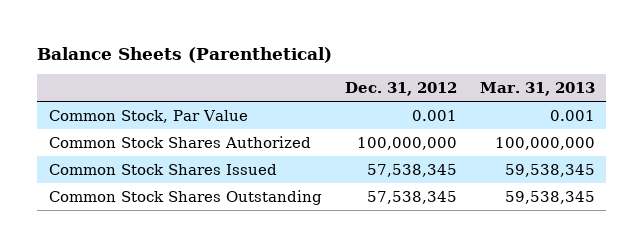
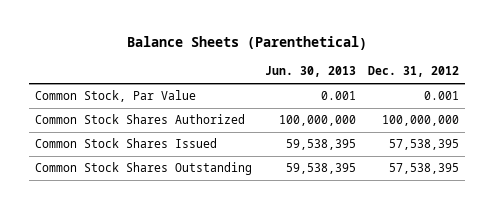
- | Dec. 31, 2012 | Mar. 31, 2013
+ | Jun. 30, 2013 | Dec. 31, 2012
- Common Stock Shares Issued | 57,538,345 | 59,538,345
- Common Stock Shares Outstanding | 57,538,345 | 59,538,345
+ Common Stock Shares Issued | 59,538,395 | 57,538,395
+ Common Stock Shares Outstanding | 59,538,395 | 57,538,395

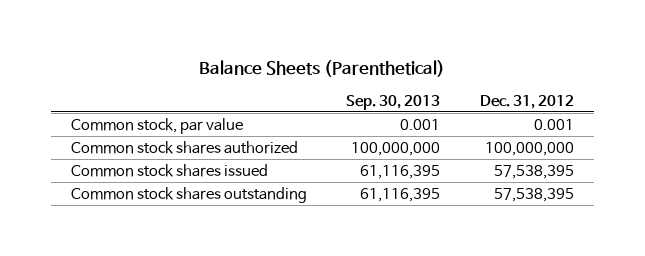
- | Jun. 30, 2013 | Dec. 31, 2012
+ | Sep. 30, 2013 | Dec. 31, 2012
- Common Stock, Par Value | 0.001 | 0.001
- Common Stock Shares Authorized | 100,000,000 | 100,000,000
- Common Stock Shares Issued | 59,538,395 | 57,538,395
- Common Stock Shares Outstanding | 59,538,395 | 57,538,395
+ Common stock, par value | 0.001 | 0.001
+ Common stock shares authorized | 100,000,000 | 100,000,000
+ Common stock shares issued | 61,116,395 | 57,538,395
+ Common stock shares outstanding | 61,116,395 | 57,538,395

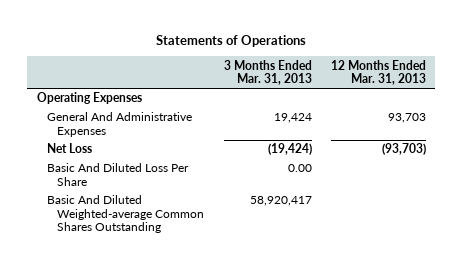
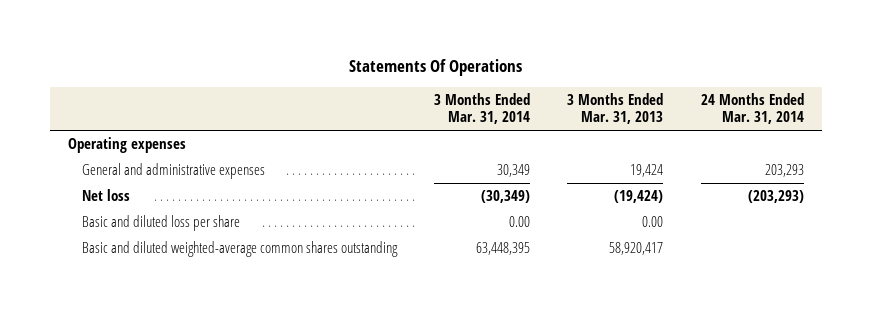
- Statements of Operations
+ Statements Of Operations
- | 3 Months Ended Mar. 31, 2013 | 12 Months Ended Mar. 31, 2013
+ | 3 Months Ended Mar. 31, 2014 | 3 Months Ended Mar. 31, 2013 | 24 Months Ended Mar. 31, 2014
- Operating Expenses
- General And Administrative Expenses | 19,424 | 93,703
- Net Loss | (19,424) | (93,703)
- Basic And Diluted Loss Per Share | 0.00 |
- Basic And Diluted Weighted-average Common Shares Outstanding | 58,920,417 |
+ Operating expenses
+ General and administrative expenses | 30,349 | 19,424 | 203,293
+ Net loss | (30,349) | (19,424) | (203,293)
+ Basic and diluted loss per share | 0.00 | 0.00 |
+ Basic and diluted weighted-average common shares outstanding | 63,448,395 | 58,920,417 |

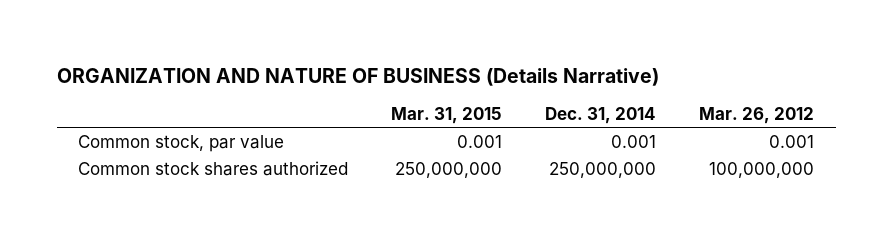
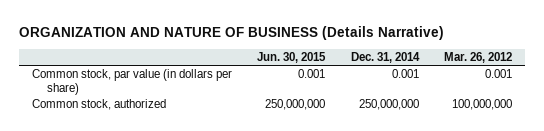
- | Mar. 31, 2015 | Dec. 31, 2014 | Mar. 26, 2012
+ | Jun. 30, 2015 | Dec. 31, 2014 | Mar. 26, 2012
- Common stock, par value | 0.001 | 0.001 | 0.001
- Common stock shares authorized | 250,000,000 | 250,000,000 | 100,000,000
+ Common stock, par value (in dollars per share) | 0.001 | 0.001 | 0.001
+ Common stock, authorized | 250,000,000 | 250,000,000 | 100,000,000

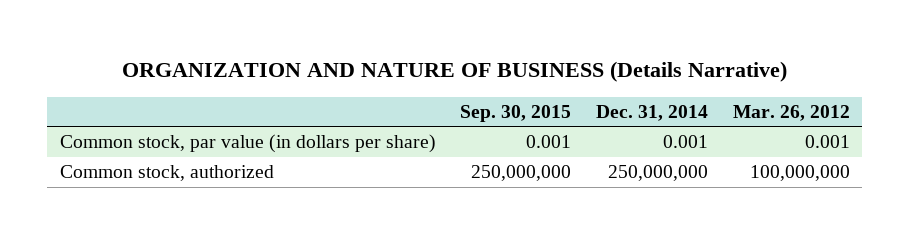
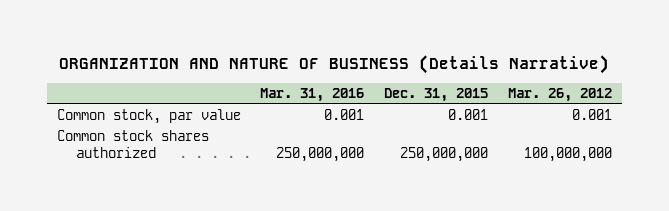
- | Sep. 30, 2015 | Dec. 31, 2014 | Mar. 26, 2012
+ | Mar. 31, 2016 | Dec. 31, 2015 | Mar. 26, 2012
- Common stock, par value (in dollars per share) | 0.001 | 0.001 | 0.001
- Common stock, authorized | 250,000,000 | 250,000,000 | 100,000,000
+ Common stock, par value | 0.001 | 0.001 | 0.001
+ Common stock shares authorized | 250,000,000 | 250,000,000 | 100,000,000

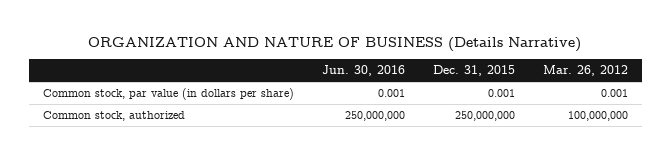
- | Mar. 31, 2016 | Dec. 31, 2015 | Mar. 26, 2012
+ | Jun. 30, 2016 | Dec. 31, 2015 | Mar. 26, 2012
- Common stock, par value | 0.001 | 0.001 | 0.001
- Common stock shares authorized | 250,000,000 | 250,000,000 | 100,000,000
+ Common stock, par value (in dollars per share) | 0.001 | 0.001 | 0.001
+ Common stock, authorized | 250,000,000 | 250,000,000 | 100,000,000

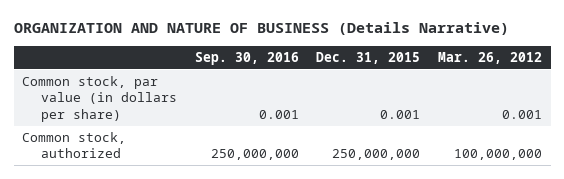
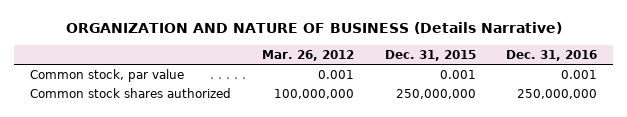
- | Sep. 30, 2016 | Dec. 31, 2015 | Mar. 26, 2012
+ | Mar. 26, 2012 | Dec. 31, 2015 | Dec. 31, 2016
- Common stock, par value (in dollars per share) | 0.001 | 0.001 | 0.001
- Common stock, authorized | 250,000,000 | 250,000,000 | 100,000,000
+ Common stock, par value | 0.001 | 0.001 | 0.001
+ Common stock shares authorized | 100,000,000 | 250,000,000 | 250,000,000

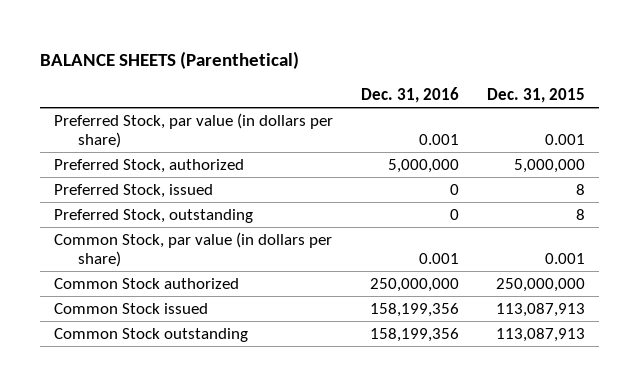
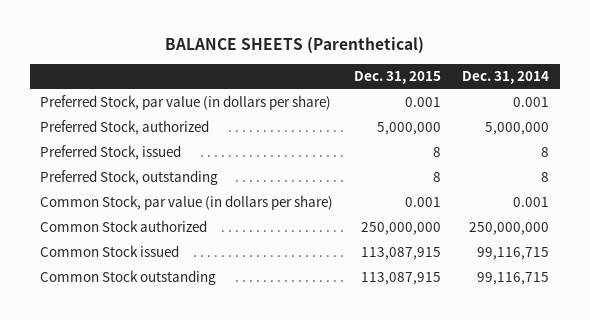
- | Dec. 31, 2016 | Dec. 31, 2015
+ | Dec. 31, 2015 | Dec. 31, 2014
- Common Stock issued | 158,199,356 | 113,087,913
- Common Stock outstanding | 158,199,356 | 113,087,913
+ Common Stock issued | 113,087,915 | 99,116,715
+ Common Stock outstanding | 113,087,915 | 99,116,715

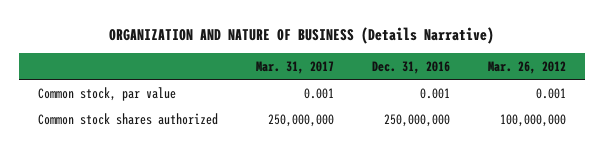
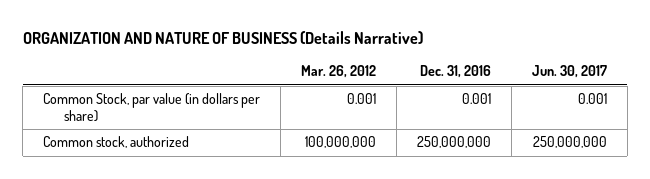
- | Mar. 31, 2017 | Dec. 31, 2016 | Mar. 26, 2012
+ | Mar. 26, 2012 | Dec. 31, 2016 | Jun. 30, 2017
- Common stock, par value | 0.001 | 0.001 | 0.001
- Common stock shares authorized | 250,000,000 | 250,000,000 | 100,000,000
+ Common Stock, par value (in dollars per share) | 0.001 | 0.001 | 0.001
+ Common stock, authorized | 100,000,000 | 250,000,000 | 250,000,000

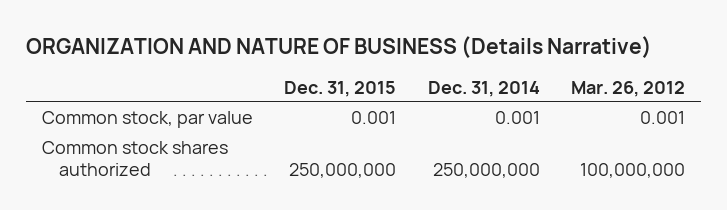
- | Mar. 26, 2012 | Dec. 31, 2016 | Jun. 30, 2017
+ | Dec. 31, 2015 | Dec. 31, 2014 | Mar. 26, 2012
- Common Stock, par value (in dollars per share) | 0.001 | 0.001 | 0.001
- Common stock, authorized | 100,000,000 | 250,000,000 | 250,000,000
+ Common stock, par value | 0.001 | 0.001 | 0.001
+ Common stock shares authorized | 250,000,000 | 250,000,000 | 100,000,000

